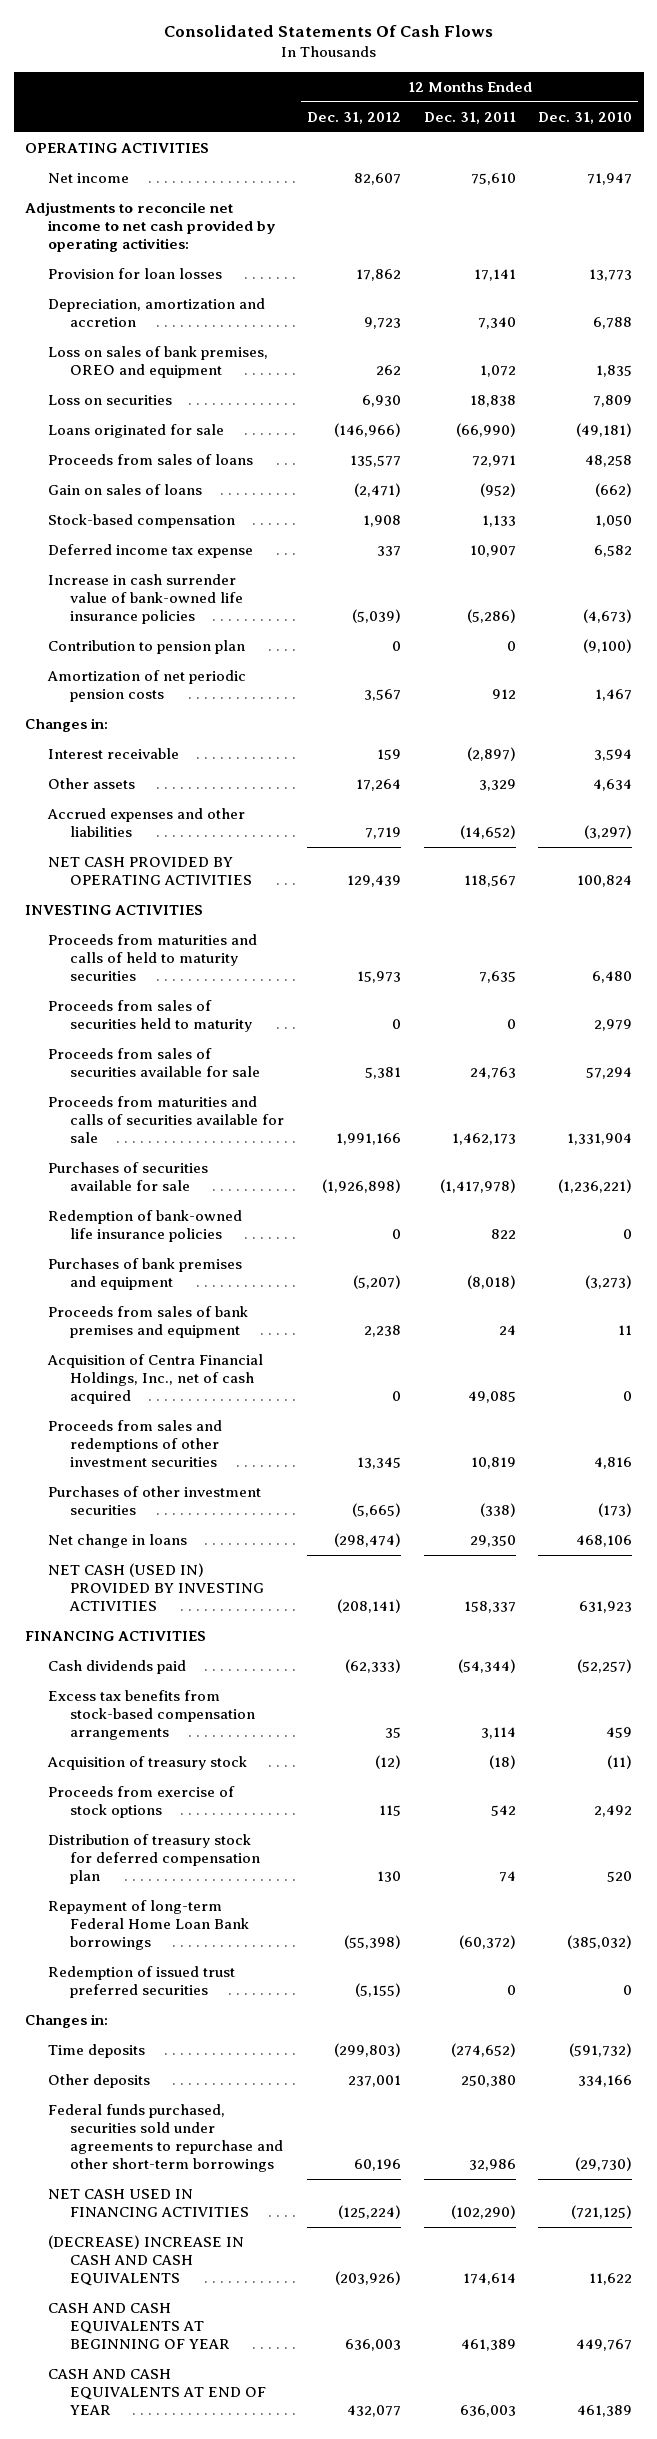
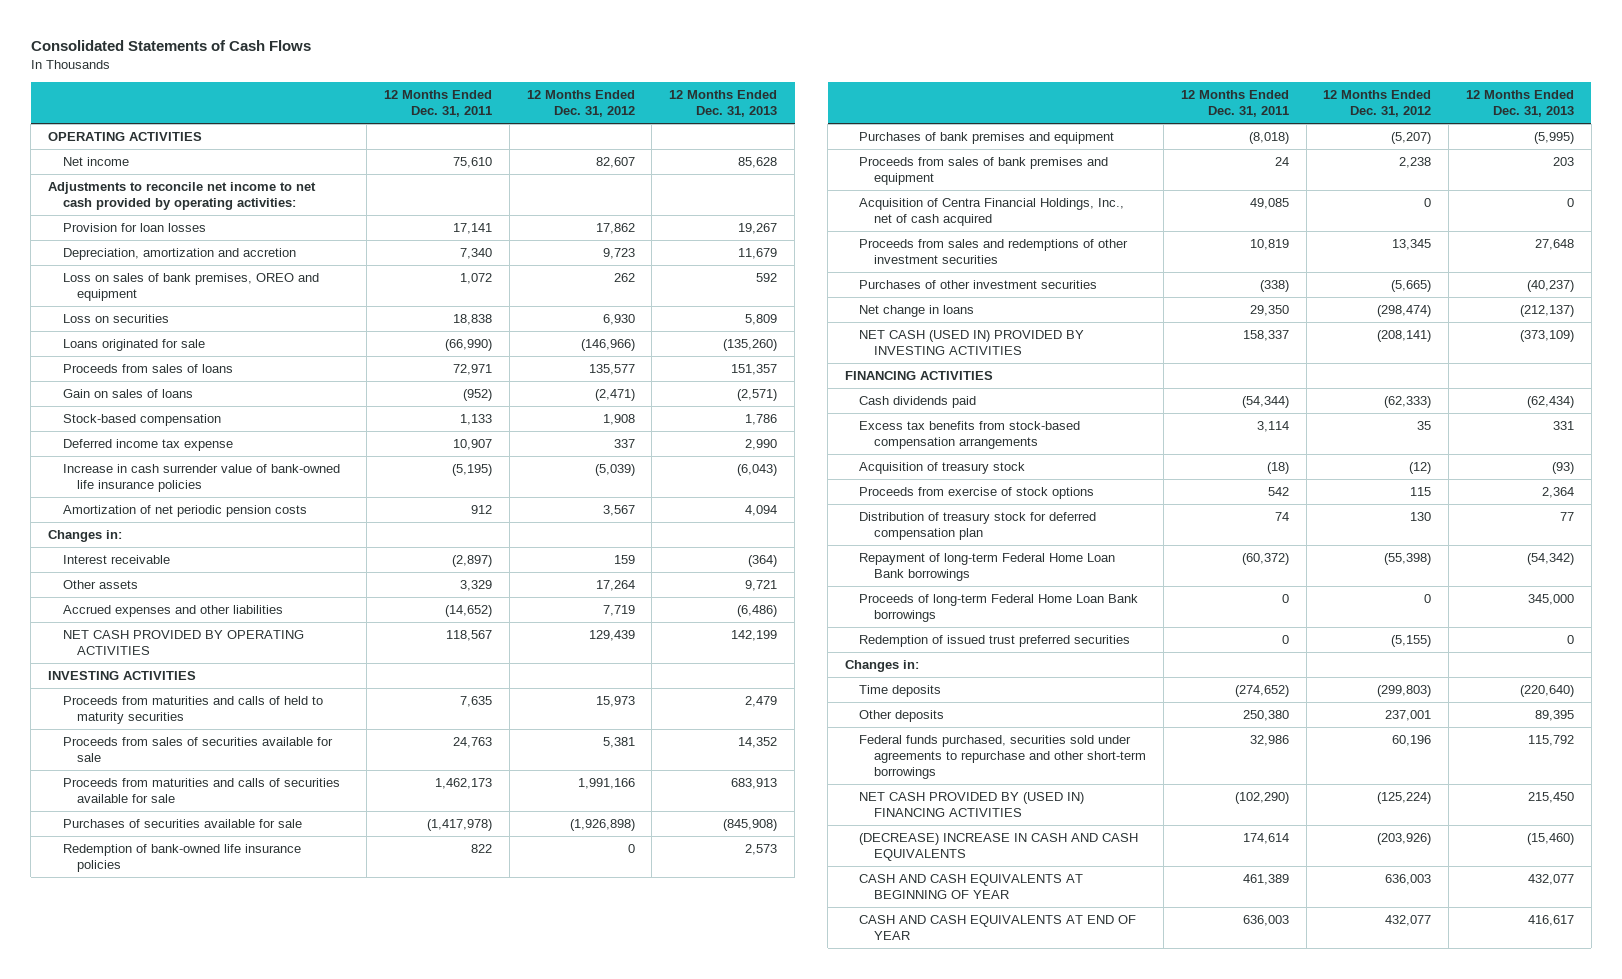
- Consolidated Statements Of Cash Flows
+ Consolidated Statements of Cash Flows
- | 12 Months Ended Dec. 31, 2012 | 12 Months Ended Dec. 31, 2011 | 12 Months Ended Dec. 31, 2010
+ | 12 Months Ended Dec. 31, 2011 | 12 Months Ended Dec. 31, 2012 | 12 Months Ended Dec. 31, 2013
- Increase in cash surrender value of bank-owned life insurance policies | (5,039) | (5,286) | (4,673)
- Contribution to pension plan | 0 | 0 | (9,100)
+ Increase in cash surrender value of bank-owned life insurance policies | (5,195) | (5,039) | (6,043)
- Proceeds from sales of securities held to maturity | 0 | 0 | 2,979
+ Proceeds of long-term Federal Home Loan Bank borrowings | 0 | 0 | 345,000
- NET CASH USED IN FINANCING ACTIVITIES | (125,224) | (102,290) | (721,125)
+ NET CASH PROVIDED BY (USED IN) FINANCING ACTIVITIES | (102,290) | (125,224) | 215,450

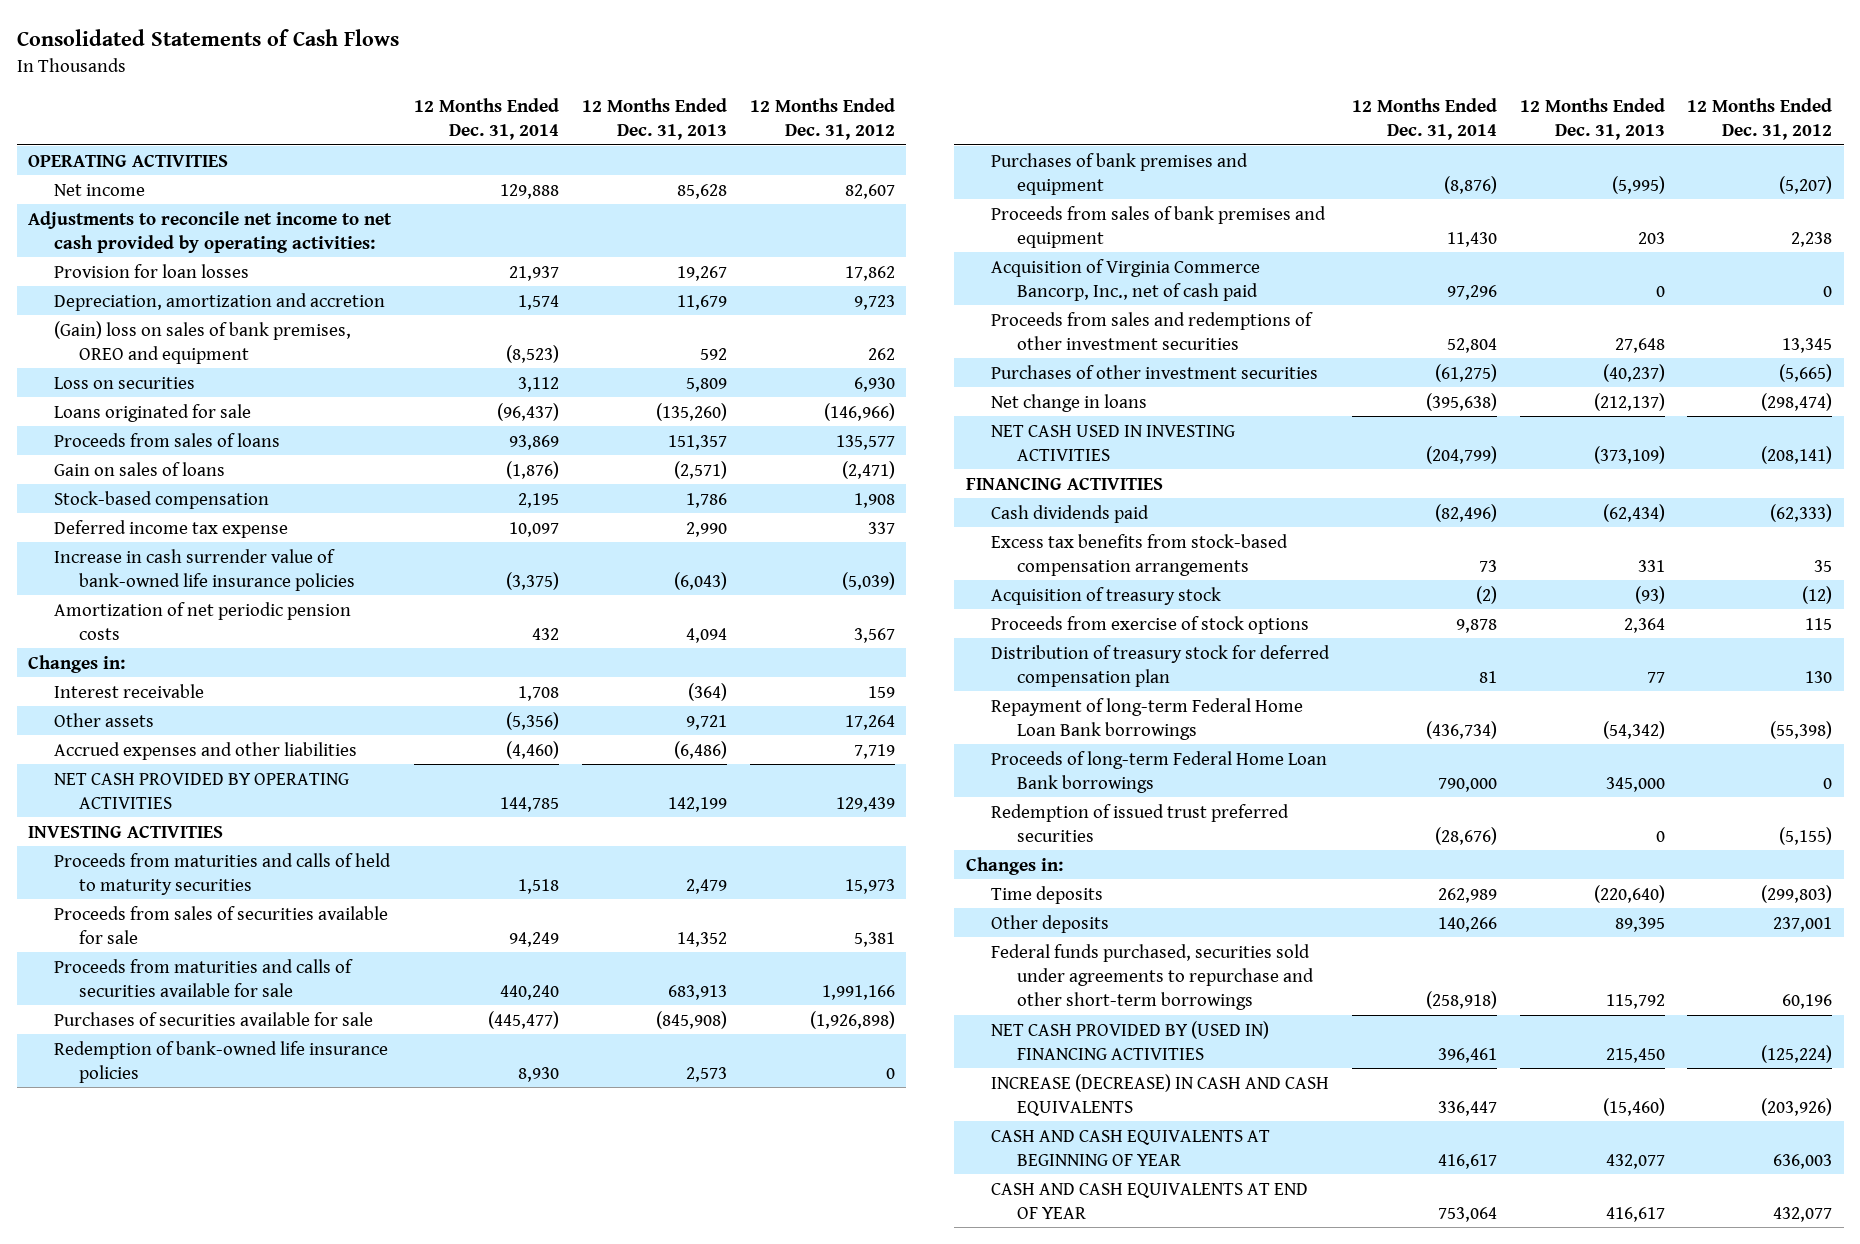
- | 12 Months Ended Dec. 31, 2011 | 12 Months Ended Dec. 31, 2012 | 12 Months Ended Dec. 31, 2013
+ | 12 Months Ended Dec. 31, 2014 | 12 Months Ended Dec. 31, 2013 | 12 Months Ended Dec. 31, 2012
- Loss on sales of bank premises, OREO and equipment | 1,072 | 262 | 592
+ (Gain) loss on sales of bank premises, OREO and equipment | (8,523) | 592 | 262
- Acquisition of Centra Financial Holdings, Inc., net of cash acquired | 49,085 | 0 | 0
+ Acquisition of Virginia Commerce Bancorp, Inc., net of cash paid | 97,296 | 0 | 0
- NET CASH (USED IN) PROVIDED BY INVESTING ACTIVITIES | 158,337 | (208,141) | (373,109)
+ NET CASH USED IN INVESTING ACTIVITIES | (204,799) | (373,109) | (208,141)
- (DECREASE) INCREASE IN CASH AND CASH EQUIVALENTS | 174,614 | (203,926) | (15,460)
+ INCREASE (DECREASE) IN CASH AND CASH EQUIVALENTS | 336,447 | (15,460) | (203,926)

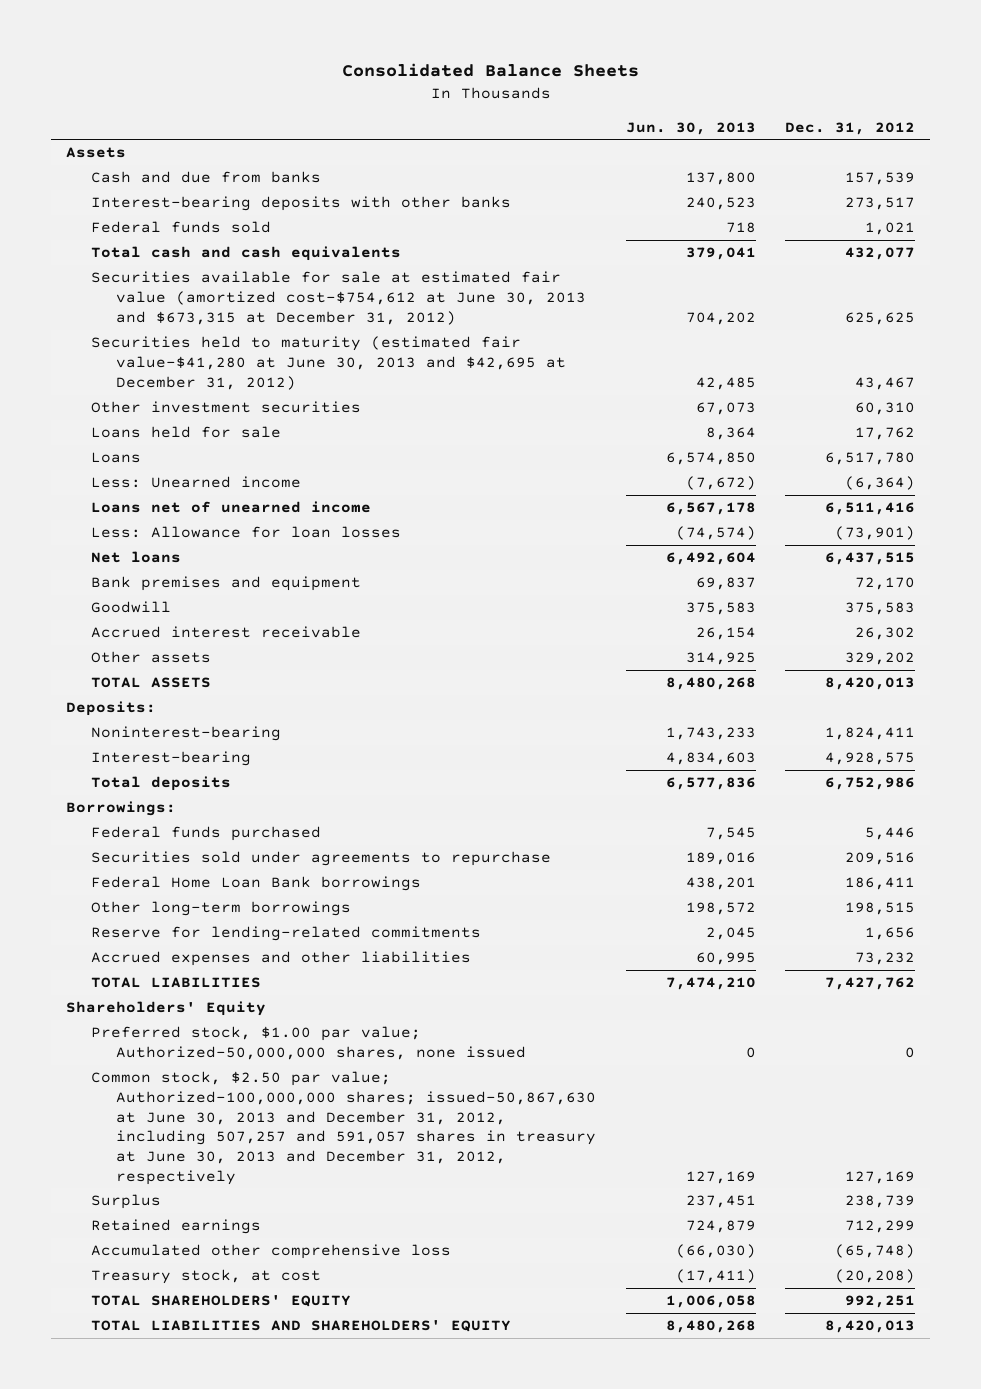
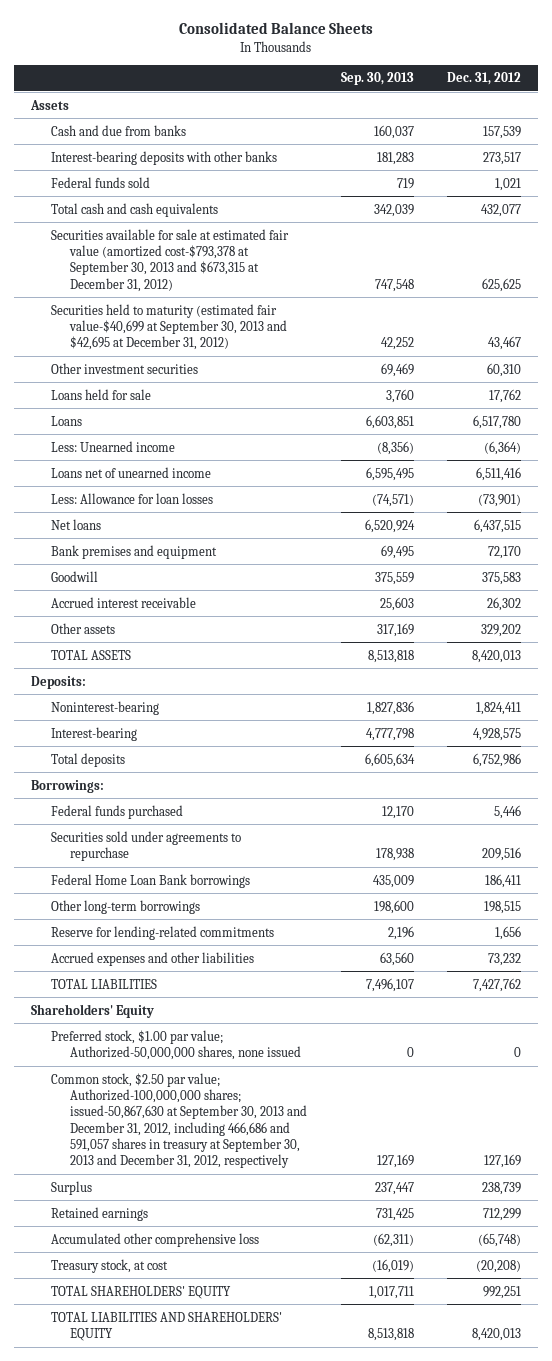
- | Jun. 30, 2013 | Dec. 31, 2012
+ | Sep. 30, 2013 | Dec. 31, 2012
- Securities available for sale at estimated fair value (amortized cost-$754,612 at June 30, 2013 and $673,315 at December 31, 2012) | 704,202 | 625,625
- Securities held to maturity (estimated fair value-$41,280 at June 30, 2013 and $42,695 at December 31, 2012) | 42,485 | 43,467
+ Securities available for sale at estimated fair value (amortized cost-$793,378 at September 30, 2013 and $673,315 at December 31, 2012) | 747,548 | 625,625
+ Securities held to maturity (estimated fair value-$40,699 at September 30, 2013 and $42,695 at December 31, 2012) | 42,252 | 43,467
- Common stock, $2.50 par value; Authorized-100,000,000 shares; issued-50,867,630 at June 30, 2013 and December 31, 2012, including 507,257 and 591,057 shares in treasury at June 30, 2013 and December 31, 2012, respectively | 127,169 | 127,169
+ Common stock, $2.50 par value; Authorized-100,000,000 shares; issued-50,867,630 at September 30, 2013 and December 31, 2012, including 466,686 and 591,057 shares in treasury at September 30, 2013 and December 31, 2012, respectively | 127,169 | 127,169

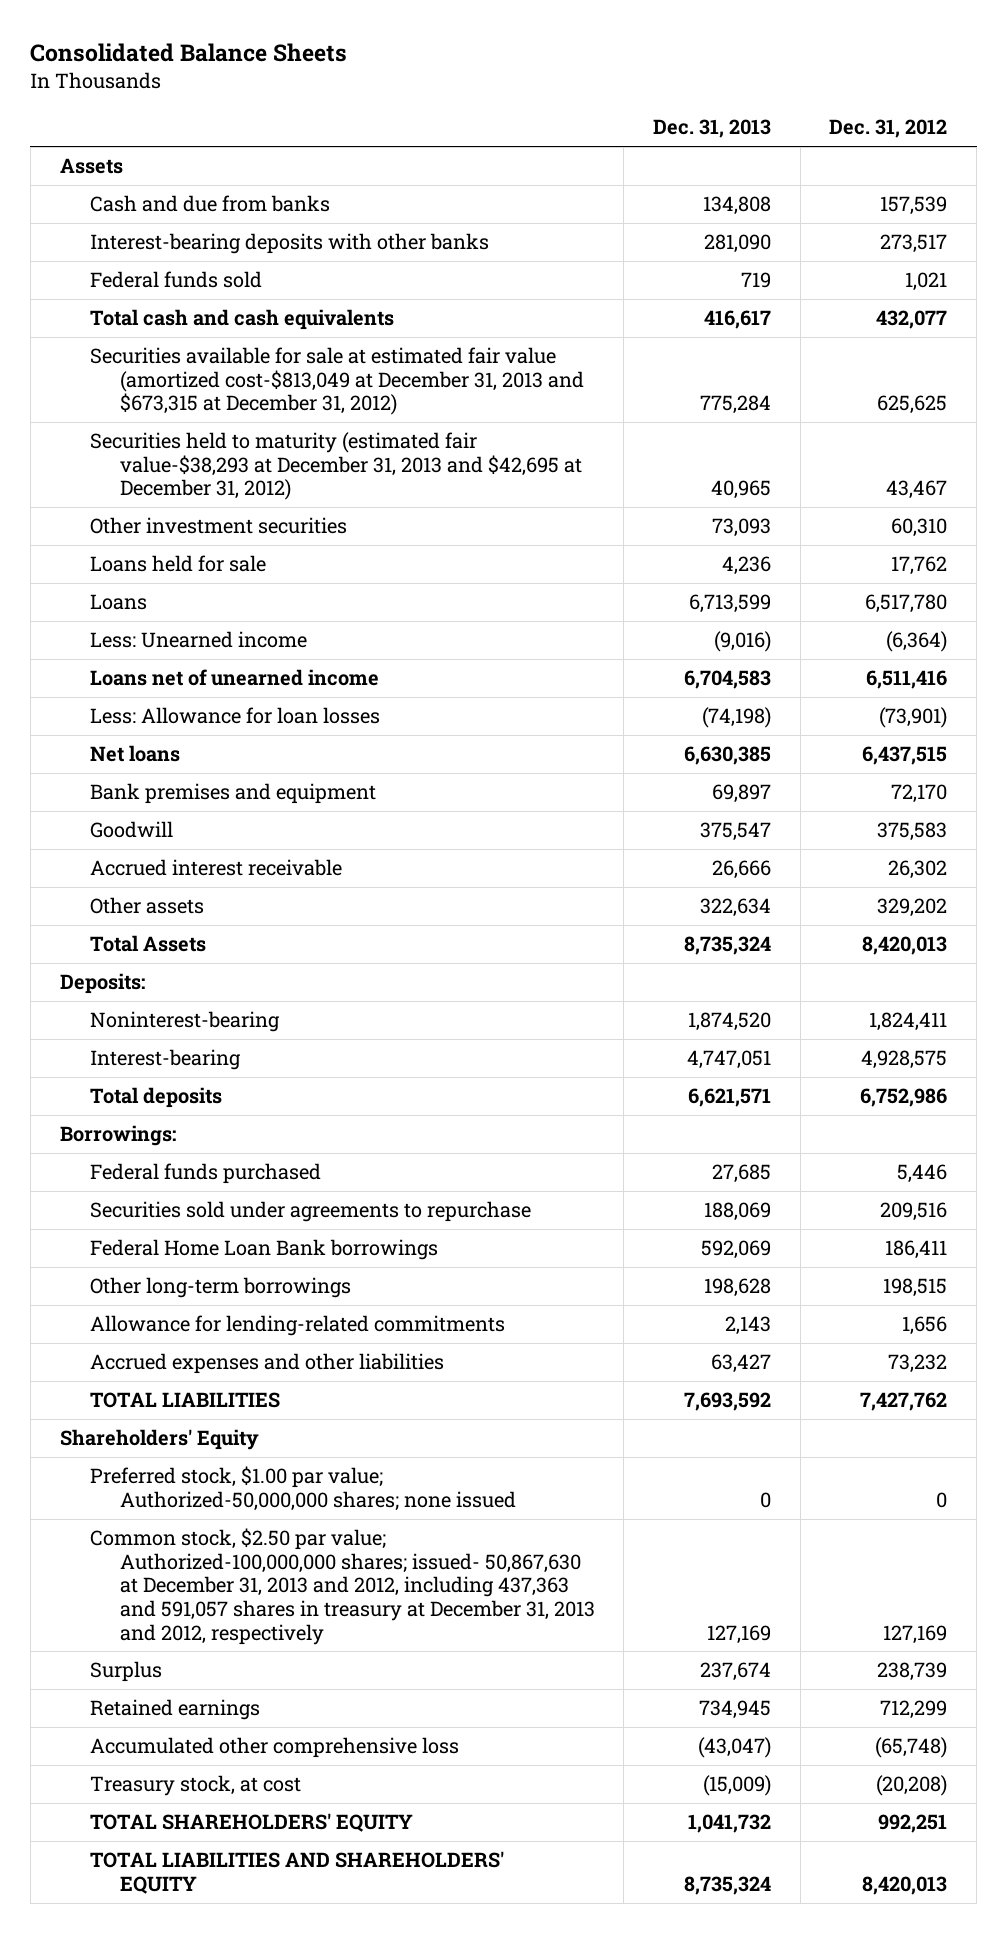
- | Sep. 30, 2013 | Dec. 31, 2012
+ | Dec. 31, 2013 | Dec. 31, 2012
- Securities available for sale at estimated fair value (amortized cost-$793,378 at September 30, 2013 and $673,315 at December 31, 2012) | 747,548 | 625,625
- Securities held to maturity (estimated fair value-$40,699 at September 30, 2013 and $42,695 at December 31, 2012) | 42,252 | 43,467
+ Securities available for sale at estimated fair value (amortized cost-$813,049 at December 31, 2013 and $673,315 at December 31, 2012) | 775,284 | 625,625
+ Securities held to maturity (estimated fair value-$38,293 at December 31, 2013 and $42,695 at December 31, 2012) | 40,965 | 43,467
- TOTAL ASSETS | 8,513,818 | 8,420,013
+ Total Assets | 8,735,324 | 8,420,013
- Reserve for lending-related commitments | 2,196 | 1,656
+ Allowance for lending-related commitments | 2,143 | 1,656
- Preferred stock, $1.00 par value; Authorized-50,000,000 shares, none issued | 0 | 0
- Common stock, $2.50 par value; Authorized-100,000,000 shares; issued-50,867,630 at September 30, 2013 and December 31, 2012, including 466,686 and 591,057 shares in treasury at September 30, 2013 and December 31, 2012, respectively | 127,169 | 127,169
+ Preferred stock, $1.00 par value; Authorized-50,000,000 shares; none issued | 0 | 0
+ Common stock, $2.50 par value; Authorized-100,000,000 shares; issued- 50,867,630 at December 31, 2013 and 2012, including 437,363 and 591,057 shares in treasury at December 31, 2013 and 2012, respectively | 127,169 | 127,169

